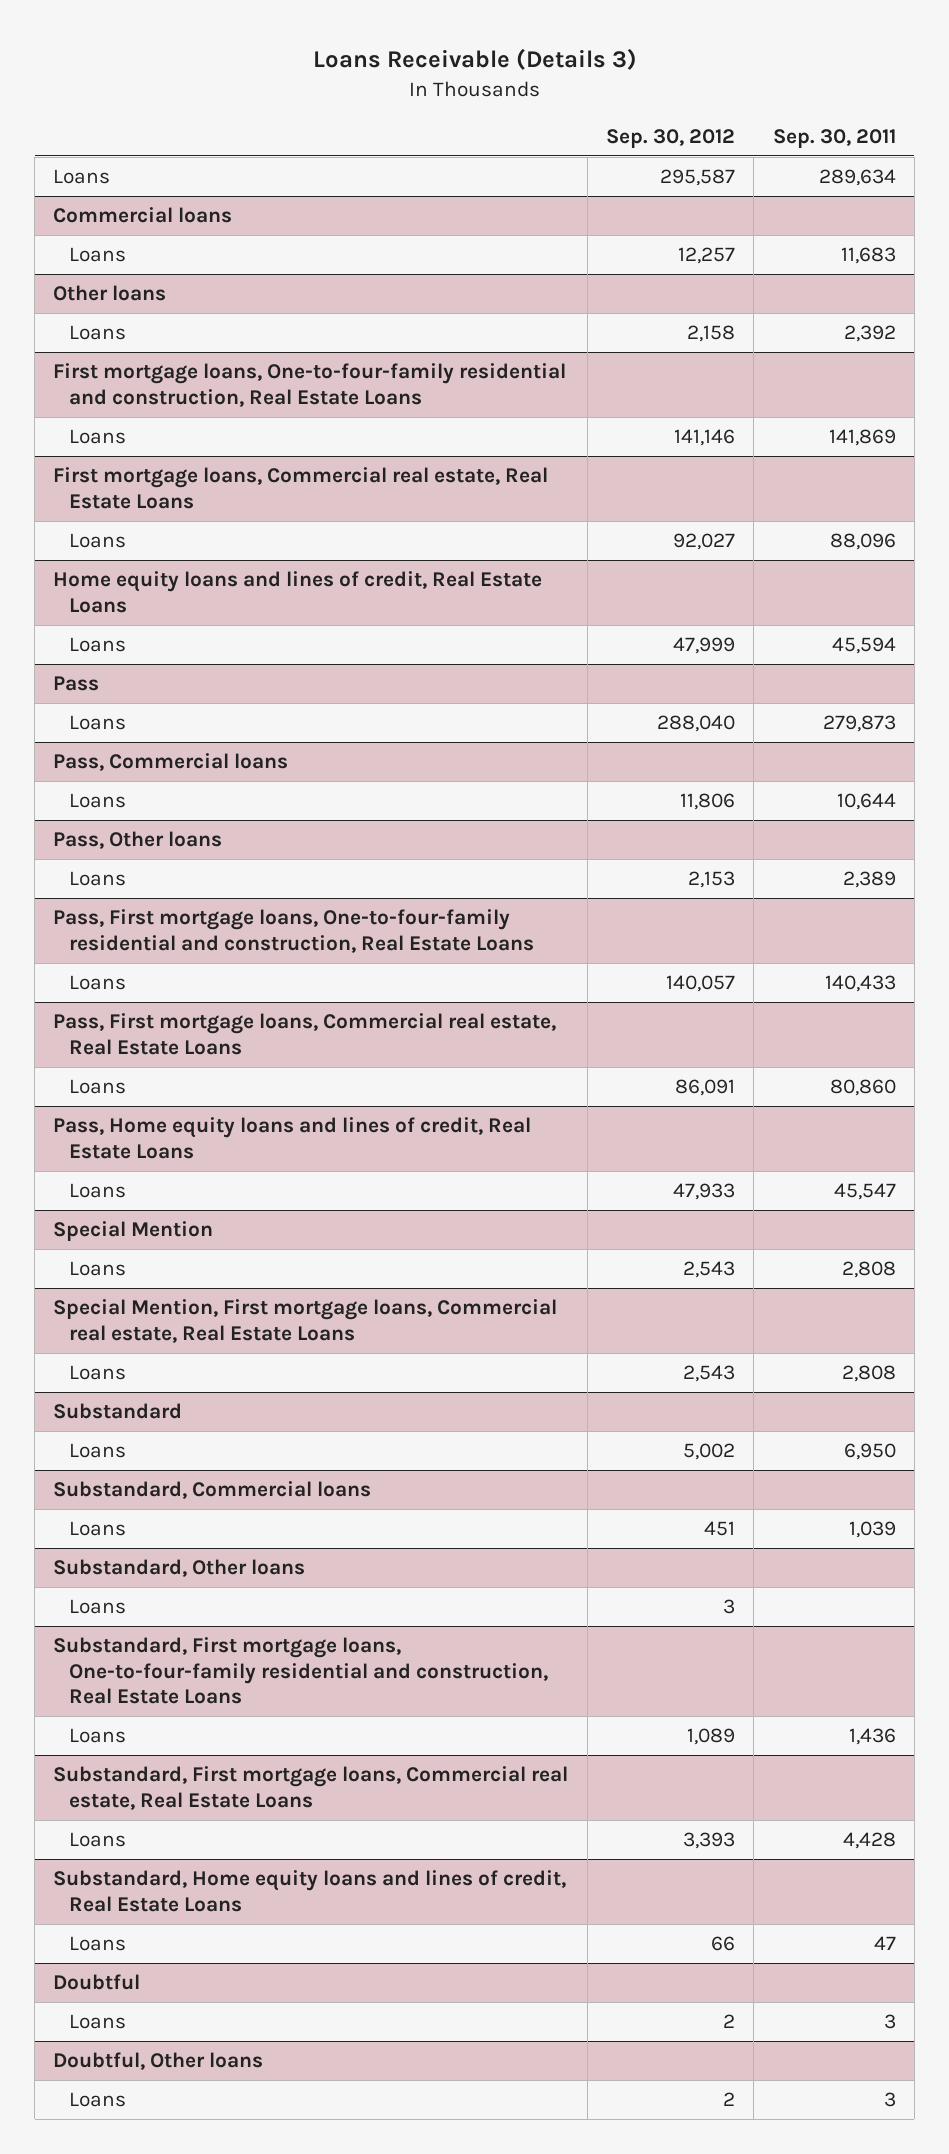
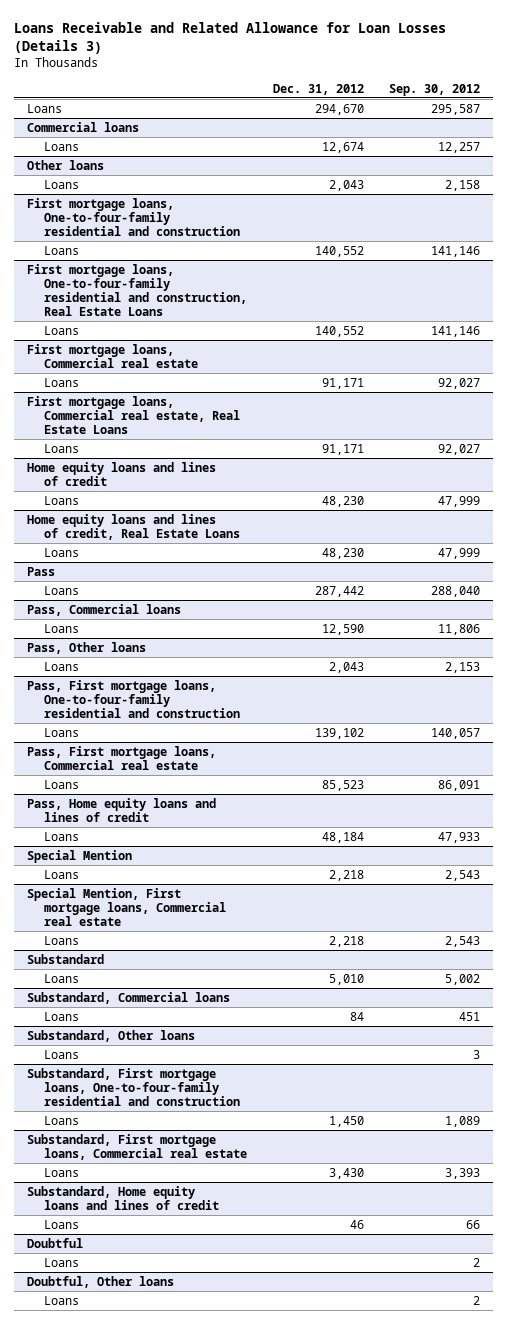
- Loans Receivable (Details 3)
+ Loans Receivable and Related Allowance for Loan Losses (Details 3)
- | Sep. 30, 2012 | Sep. 30, 2011
+ | Dec. 31, 2012 | Sep. 30, 2012
+ First mortgage loans, One-to-four-family residential and construction
+ Loans | 140,552 | 141,146
+ First mortgage loans, Commercial real estate
+ Loans | 91,171 | 92,027
+ Home equity loans and lines of credit
+ Loans | 48,230 | 47,999
- Pass, First mortgage loans, One-to-four-family residential and construction, Real Estate Loans
+ Pass, First mortgage loans, One-to-four-family residential and construction
- Pass, First mortgage loans, Commercial real estate, Real Estate Loans
+ Pass, First mortgage loans, Commercial real estate
- Pass, Home equity loans and lines of credit, Real Estate Loans
+ Pass, Home equity loans and lines of credit
- Special Mention, First mortgage loans, Commercial real estate, Real Estate Loans
+ Special Mention, First mortgage loans, Commercial real estate
- Substandard, First mortgage loans, One-to-four-family residential and construction, Real Estate Loans
+ Substandard, First mortgage loans, One-to-four-family residential and construction
- Substandard, First mortgage loans, Commercial real estate, Real Estate Loans
+ Substandard, First mortgage loans, Commercial real estate
- Substandard, Home equity loans and lines of credit, Real Estate Loans
+ Substandard, Home equity loans and lines of credit

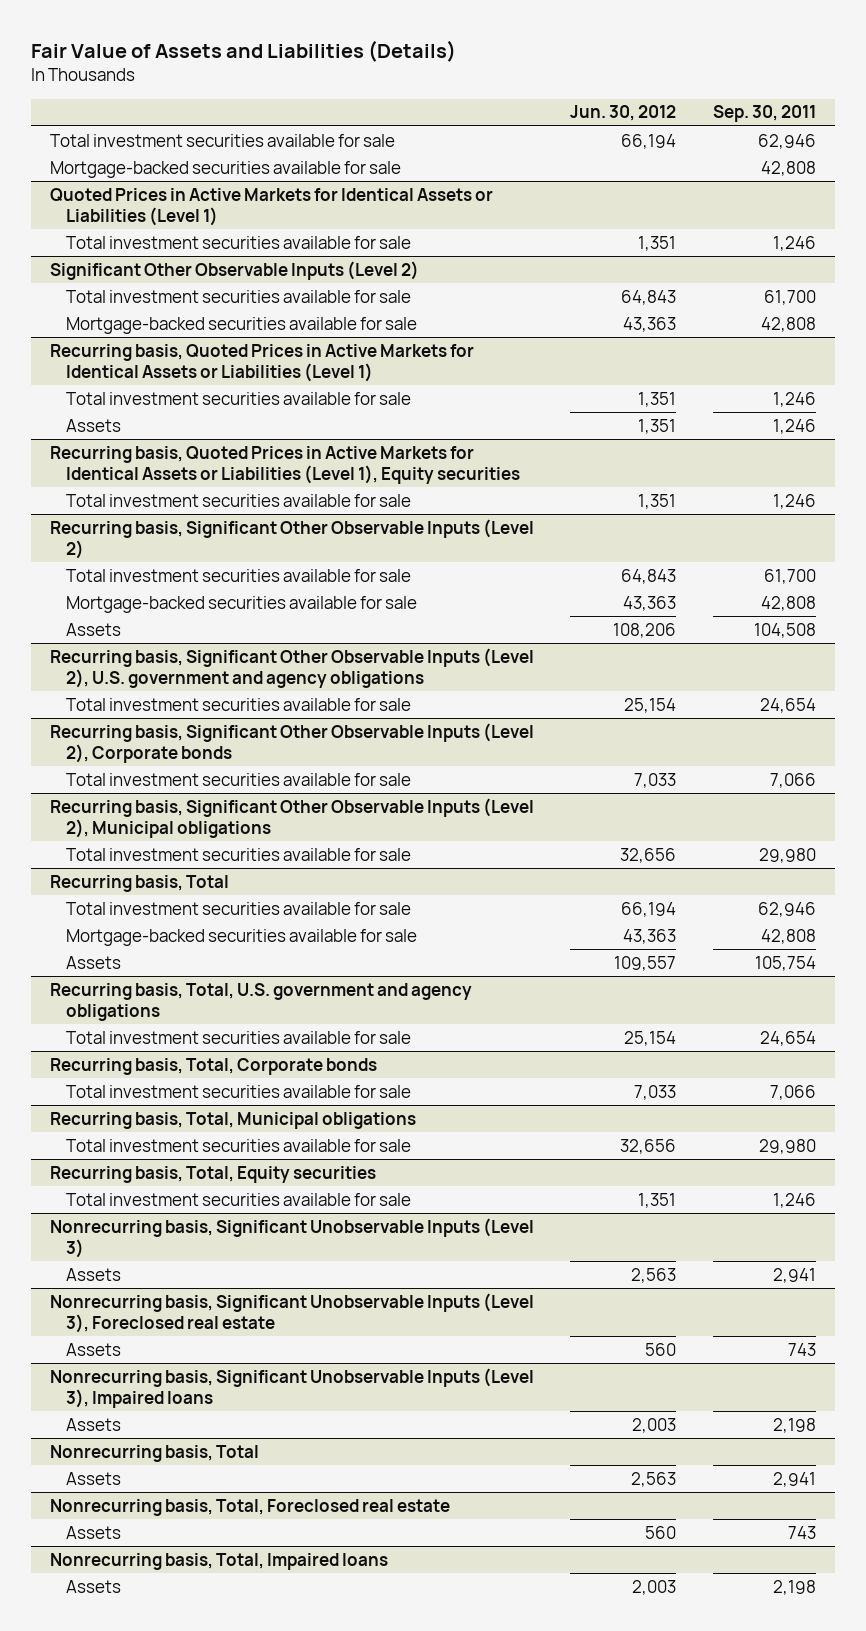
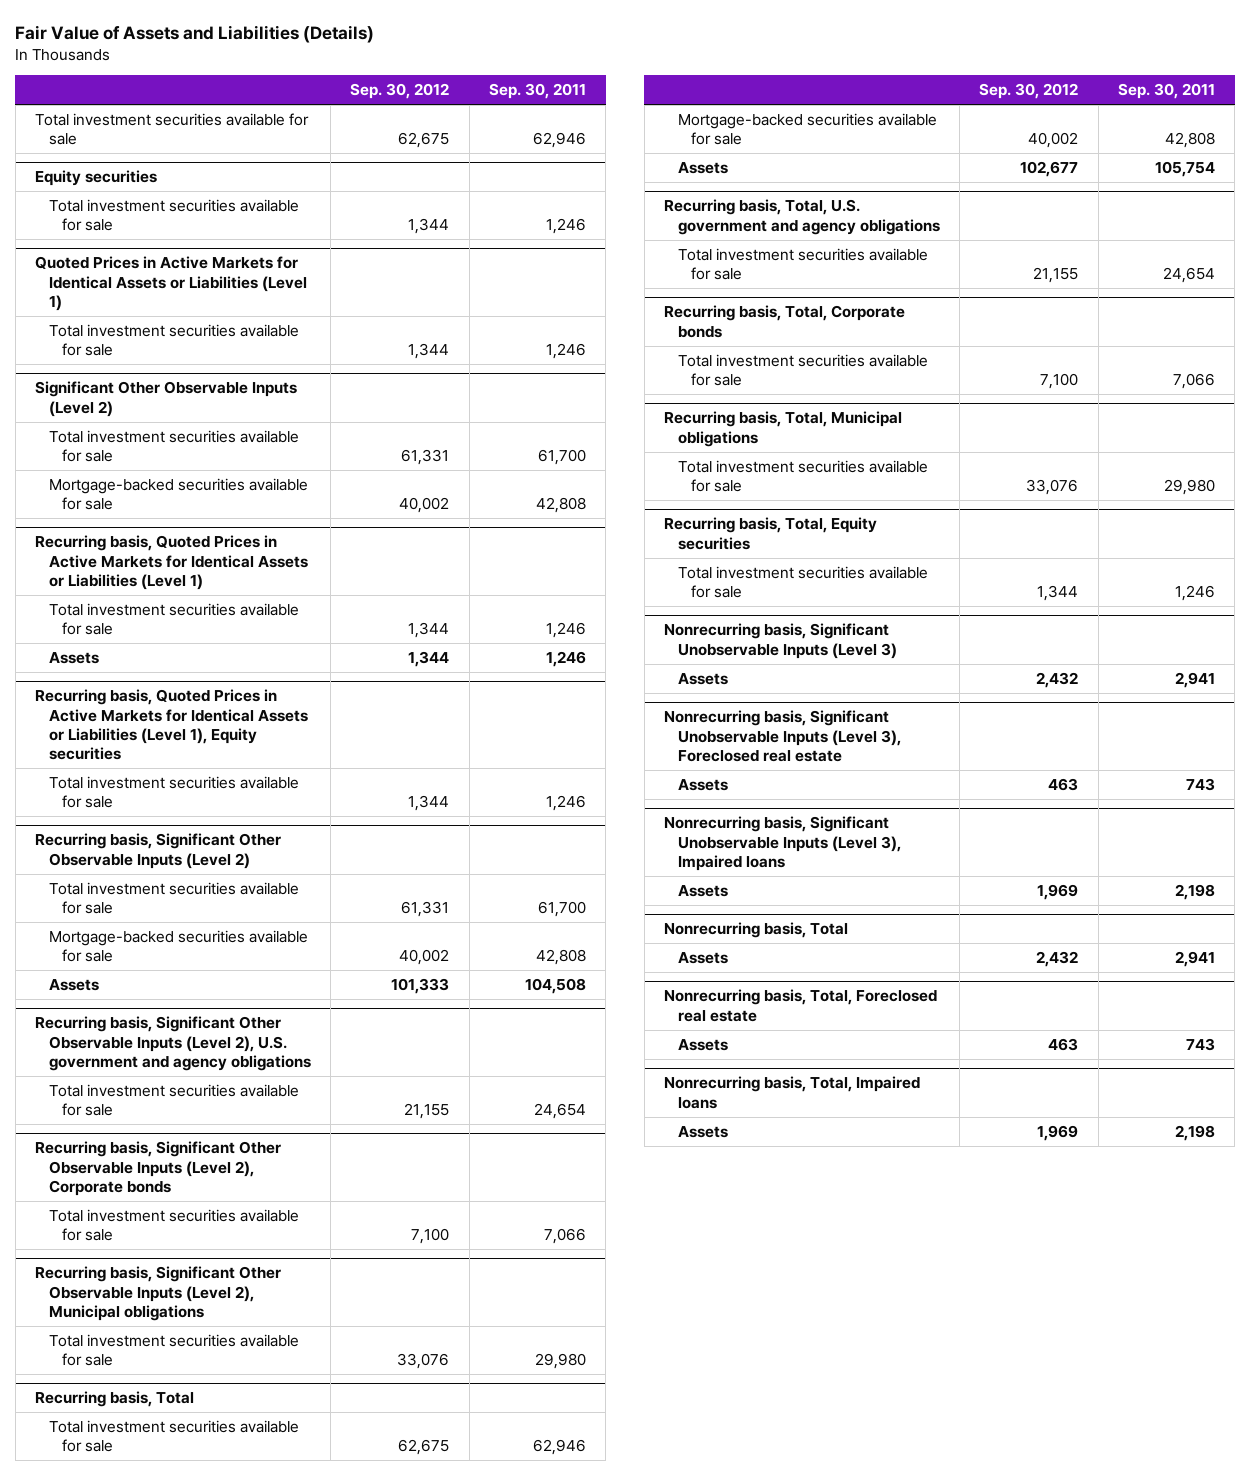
- | Jun. 30, 2012 | Sep. 30, 2011
+ | Sep. 30, 2012 | Sep. 30, 2011
- Mortgage-backed securities available for sale | | 42,808
+ Equity securities
+ Total investment securities available for sale | 1,344 | 1,246

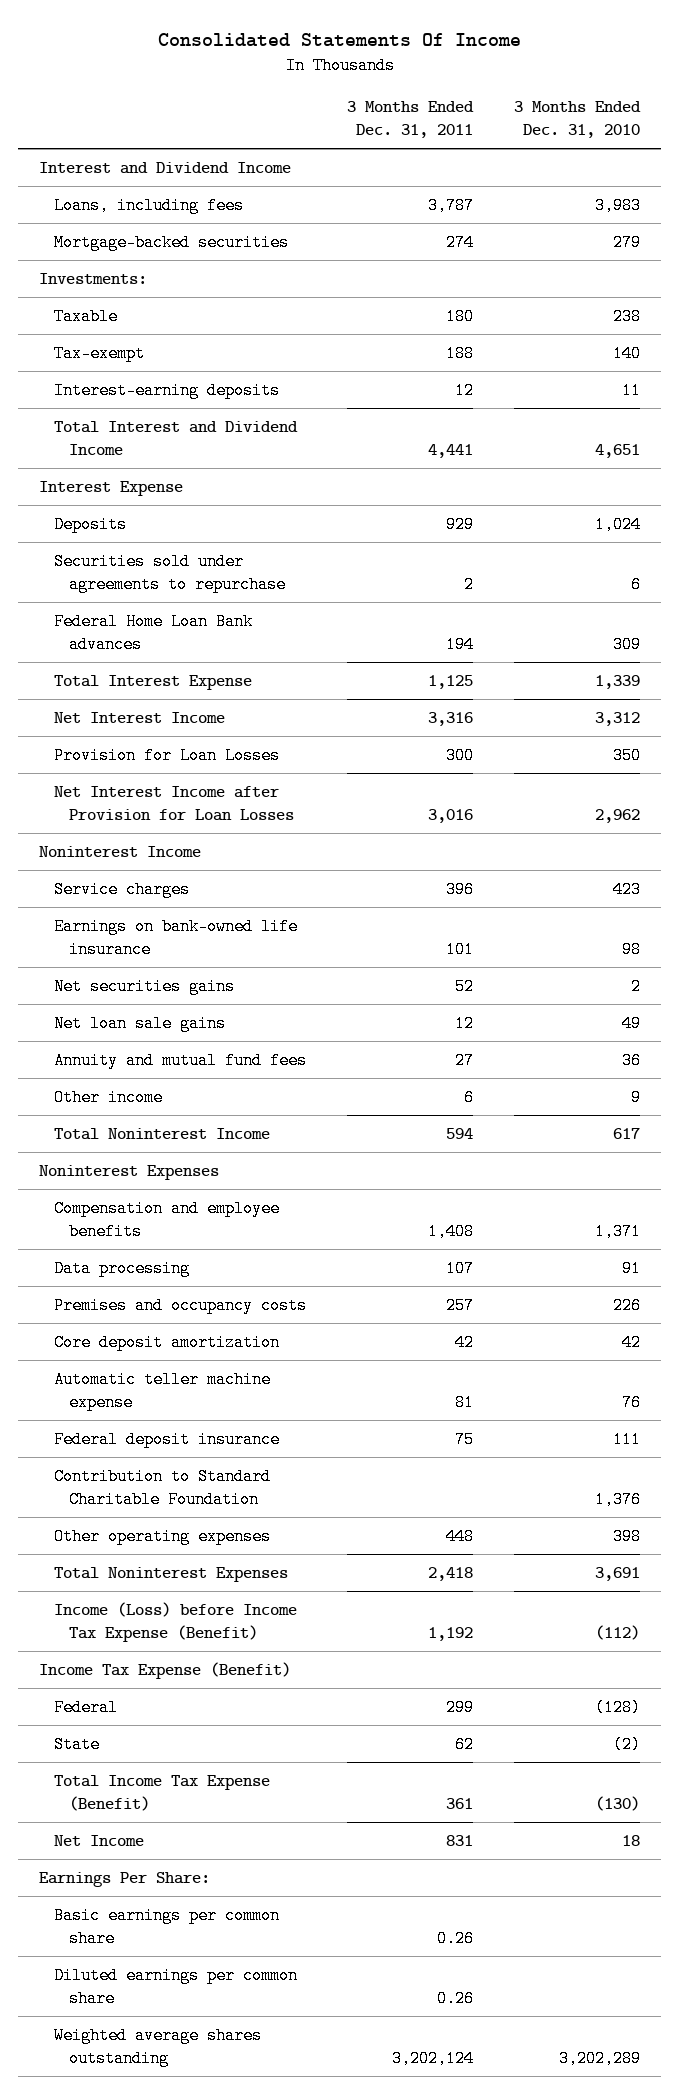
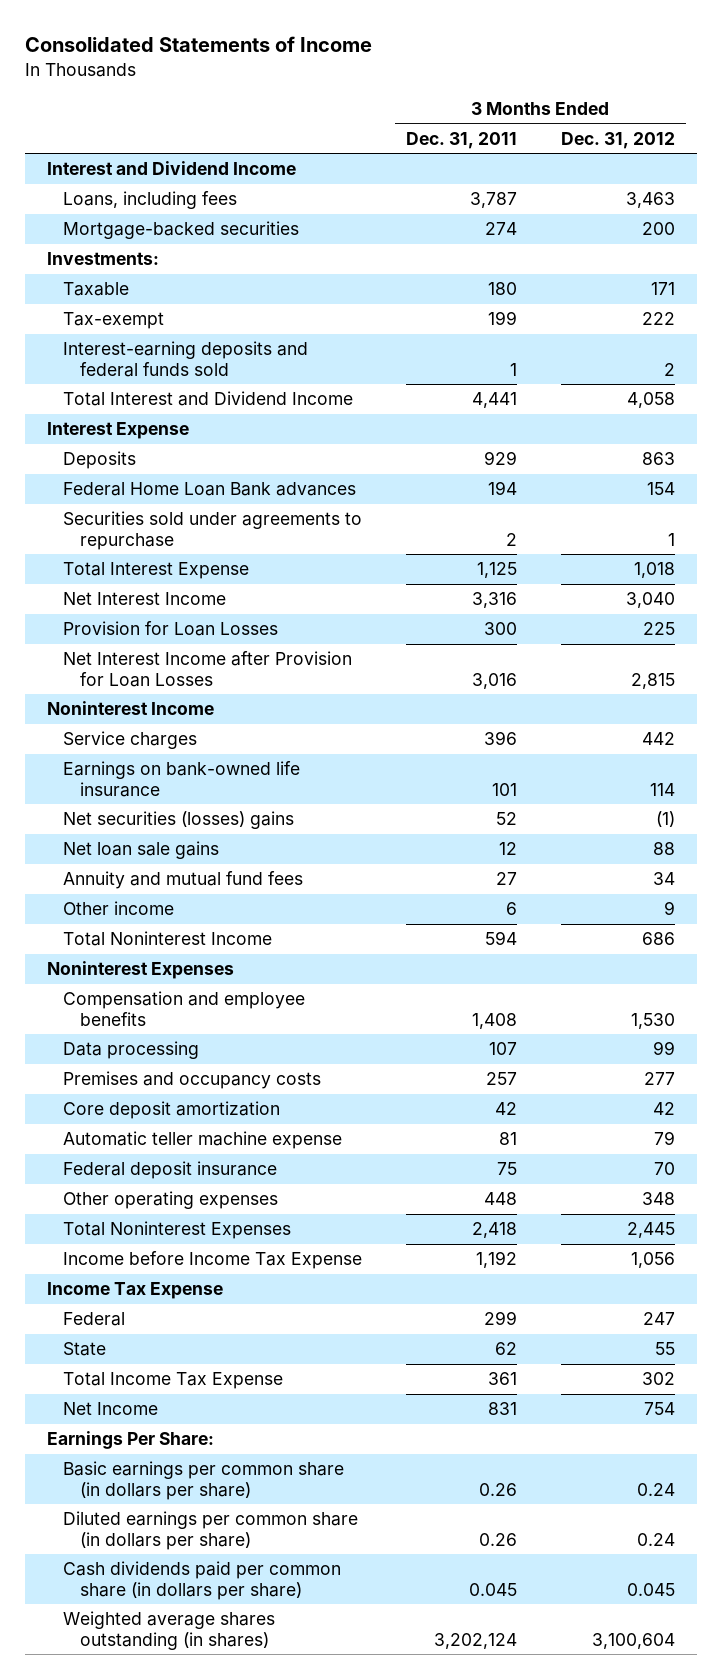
- Consolidated Statements Of Income
+ Consolidated Statements of Income
- | 3 Months Ended Dec. 31, 2011 | 3 Months Ended Dec. 31, 2010
+ | 3 Months Ended Dec. 31, 2011 | 3 Months Ended Dec. 31, 2012
- Tax-exempt | 188 | 140
- Interest-earning deposits | 12 | 11
+ Tax-exempt | 199 | 222
+ Interest-earning deposits and federal funds sold | 1 | 2
moved down: Securities sold under agreements to repurchase | 2 | 1
- Net securities gains | 52 | 2
+ Net securities (losses) gains | 52 | (1)
- Contribution to Standard Charitable Foundation | | 1,376
- Income (Loss) before Income Tax Expense (Benefit) | 1,192 | (112)
- Income Tax Expense (Benefit)
+ Income before Income Tax Expense | 1,192 | 1,056
+ Income Tax Expense
- Total Income Tax Expense (Benefit) | 361 | (130)
+ Total Income Tax Expense | 361 | 302
- Basic earnings per common share | 0.26 |
- Diluted earnings per common share | 0.26 |
- Weighted average shares outstanding | 3,202,124 | 3,202,289
+ Basic earnings per common share (in dollars per share) | 0.26 | 0.24
+ Diluted earnings per common share (in dollars per share) | 0.26 | 0.24
+ Cash dividends paid per common share (in dollars per share) | 0.045 | 0.045
+ Weighted average shares outstanding (in shares) | 3,202,124 | 3,100,604

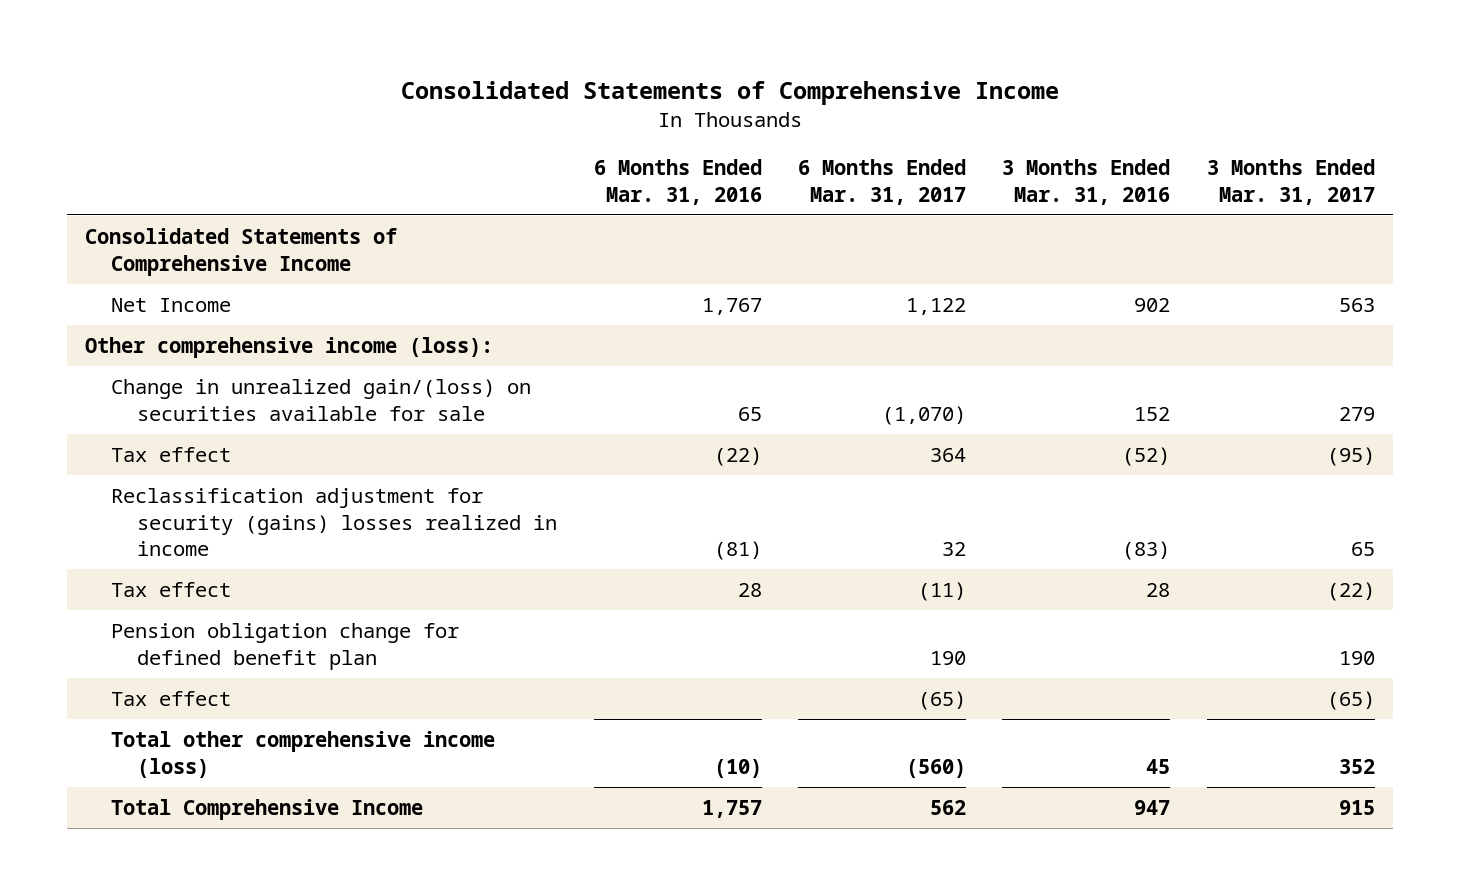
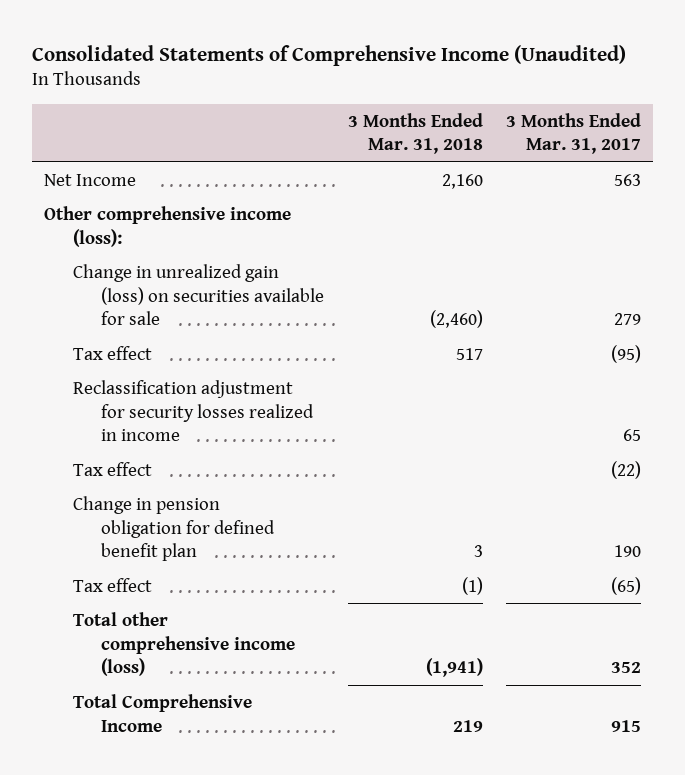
- Consolidated Statements of Comprehensive Income
+ Consolidated Statements of Comprehensive Income (Unaudited)
- | 6 Months Ended Mar. 31, 2016 | 6 Months Ended Mar. 31, 2017 | 3 Months Ended Mar. 31, 2016 | 3 Months Ended Mar. 31, 2017
+ | 3 Months Ended Mar. 31, 2018 | 3 Months Ended Mar. 31, 2017
- Consolidated Statements of Comprehensive Income
- Change in unrealized gain/(loss) on securities available for sale | 65 | (1,070) | 152 | 279
+ Change in unrealized gain (loss) on securities available for sale | (2,460) | 279
- Reclassification adjustment for security (gains) losses realized in income | (81) | 32 | (83) | 65
+ Reclassification adjustment for security losses realized in income | | 65
- Pension obligation change for defined benefit plan | | 190 | | 190
+ Change in pension obligation for defined benefit plan | 3 | 190

